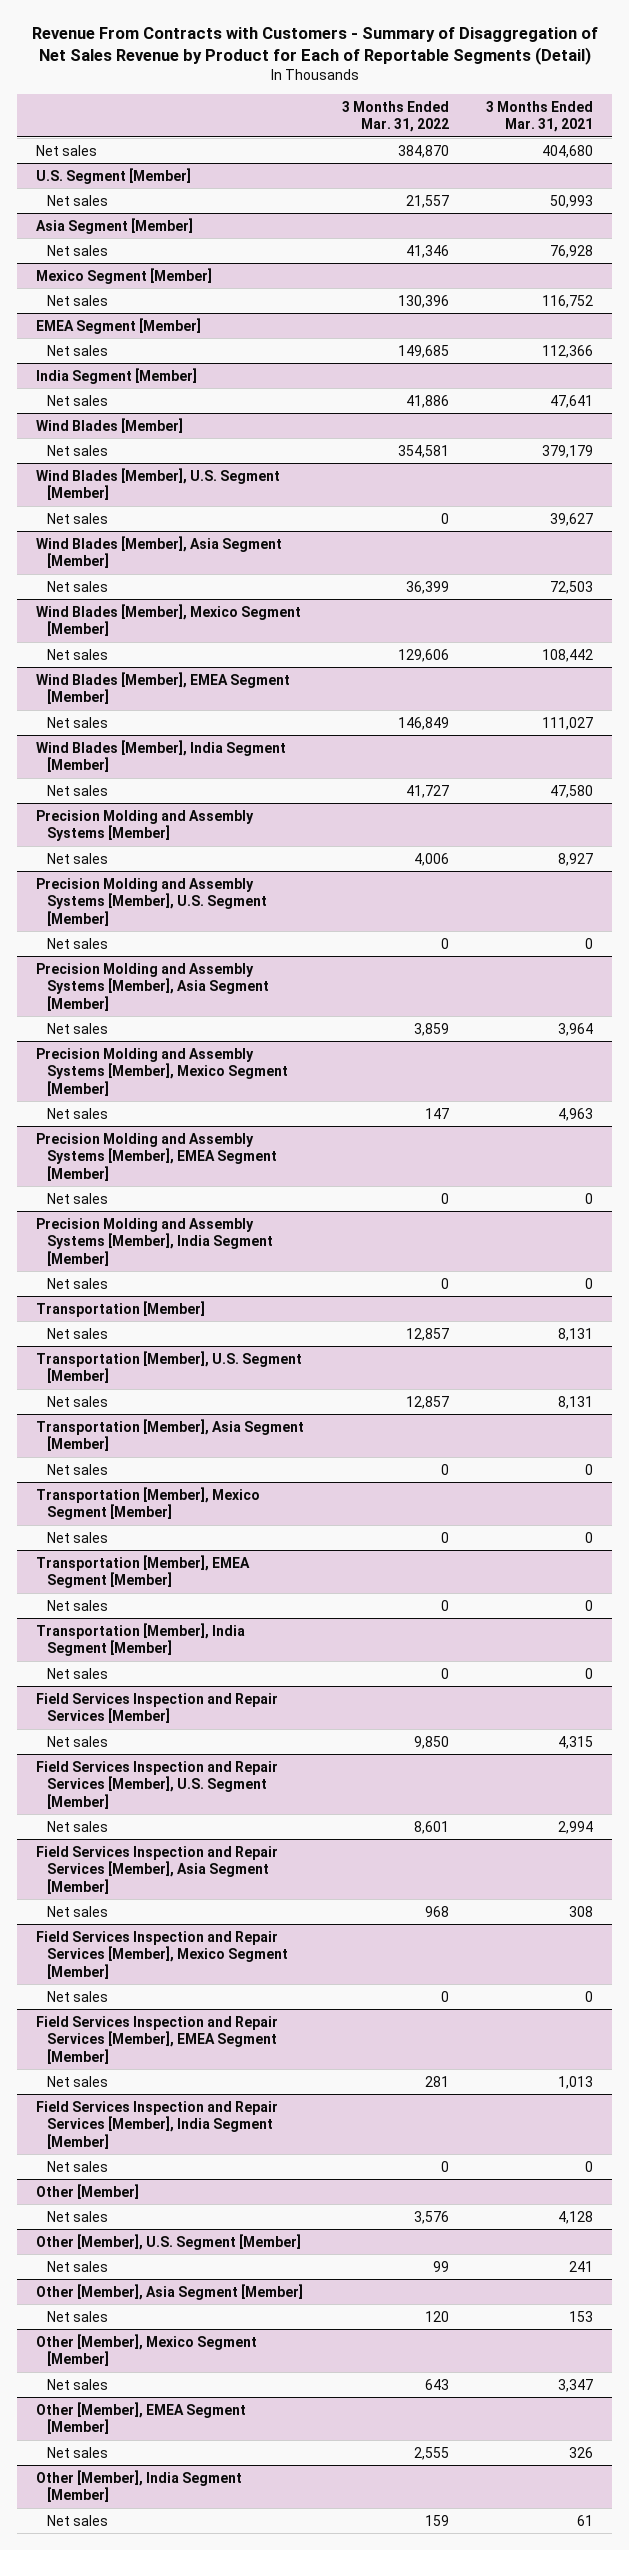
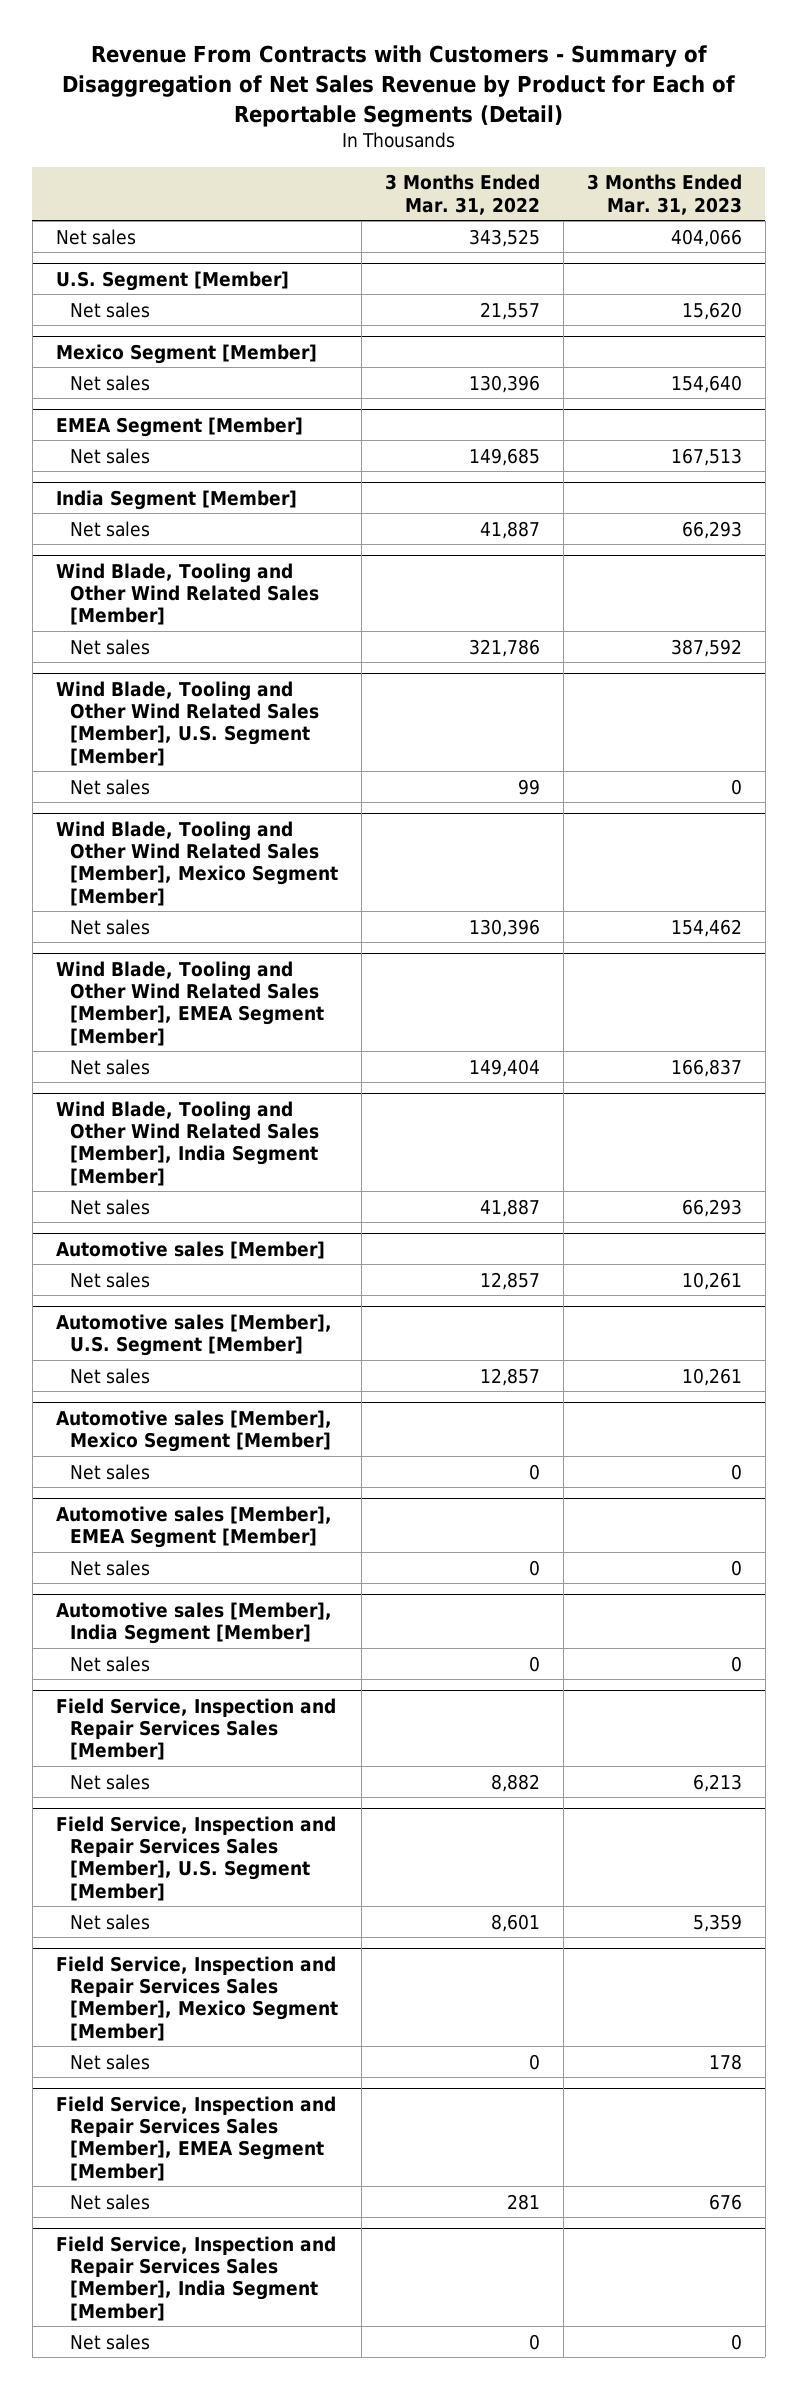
- | 3 Months Ended Mar. 31, 2022 | 3 Months Ended Mar. 31, 2021
+ | 3 Months Ended Mar. 31, 2022 | 3 Months Ended Mar. 31, 2023
- Net sales | 384,870 | 404,680
+ Net sales | 343,525 | 404,066
- Asia Segment [Member]
- Net sales | 41,346 | 76,928
@ India Segment [Member]
- Net sales | 41,886 | 47,641
- Wind Blades [Member]
- Net sales | 354,581 | 379,179
- Wind Blades [Member], U.S. Segment [Member]
- Net sales | 0 | 39,627
- Wind Blades [Member], Asia Segment [Member]
- Net sales | 36,399 | 72,503
- Wind Blades [Member], Mexico Segment [Member]
- Net sales | 129,606 | 108,442
- Wind Blades [Member], EMEA Segment [Member]
- Net sales | 146,849 | 111,027
- Wind Blades [Member], India Segment [Member]
- Net sales | 41,727 | 47,580
- Precision Molding and Assembly Systems [Member]
- Net sales | 4,006 | 8,927
- Precision Molding and Assembly Systems [Member], U.S. Segment [Member]
- Net sales | 0 | 0
- Precision Molding and Assembly Systems [Member], Asia Segment [Member]
- Net sales | 3,859 | 3,964
- Precision Molding and Assembly Systems [Member], Mexico Segment [Member]
- Net sales | 147 | 4,963
- Precision Molding and Assembly Systems [Member], EMEA Segment [Member]
- Net sales | 0 | 0
- Precision Molding and Assembly Systems [Member], India Segment [Member]
- Net sales | 0 | 0
- Transportation [Member]
@ India Segment [Member]
+ Net sales | 41,887 | 66,293
+ Wind Blade, Tooling and Other Wind Related Sales [Member]
+ Net sales | 321,786 | 387,592
+ Wind Blade, Tooling and Other Wind Related Sales [Member], U.S. Segment [Member]
+ Net sales | 99 | 0
+ Wind Blade, Tooling and Other Wind Related Sales [Member], Mexico Segment [Member]
+ Net sales | 130,396 | 154,462
+ Wind Blade, Tooling and Other Wind Related Sales [Member], EMEA Segment [Member]
+ Net sales | 149,404 | 166,837
+ Wind Blade, Tooling and Other Wind Related Sales [Member], India Segment [Member]
+ Net sales | 41,887 | 66,293
+ Automotive sales [Member]
- Transportation [Member], U.S. Segment [Member]
+ Automotive sales [Member], U.S. Segment [Member]
- Transportation [Member], Asia Segment [Member]
- Net sales | 0 | 0
- Transportation [Member], Mexico Segment [Member]
+ Automotive sales [Member], Mexico Segment [Member]
- Transportation [Member], EMEA Segment [Member]
+ Automotive sales [Member], EMEA Segment [Member]
- Transportation [Member], India Segment [Member]
+ Automotive sales [Member], India Segment [Member]
- Field Services Inspection and Repair Services [Member]
- Net sales | 9,850 | 4,315
- Field Services Inspection and Repair Services [Member], U.S. Segment [Member]
+ Field Service, Inspection and Repair Services Sales [Member]
+ Net sales | 8,882 | 6,213
+ Field Service, Inspection and Repair Services Sales [Member], U.S. Segment [Member]
- Field Services Inspection and Repair Services [Member], Asia Segment [Member]
- Net sales | 968 | 308
- Field Services Inspection and Repair Services [Member], Mexico Segment [Member]
+ Field Service, Inspection and Repair Services Sales [Member], Mexico Segment [Member]
- Field Services Inspection and Repair Services [Member], EMEA Segment [Member]
+ Field Service, Inspection and Repair Services Sales [Member], EMEA Segment [Member]
- Field Services Inspection and Repair Services [Member], India Segment [Member]
+ Field Service, Inspection and Repair Services Sales [Member], India Segment [Member]
- Other [Member]
- Net sales | 3,576 | 4,128
- Other [Member], U.S. Segment [Member]
- Net sales | 99 | 241
- Other [Member], Asia Segment [Member]
- Net sales | 120 | 153
- Other [Member], Mexico Segment [Member]
- Net sales | 643 | 3,347
- Other [Member], EMEA Segment [Member]
- Net sales | 2,555 | 326
- Other [Member], India Segment [Member]
- Net sales | 159 | 61

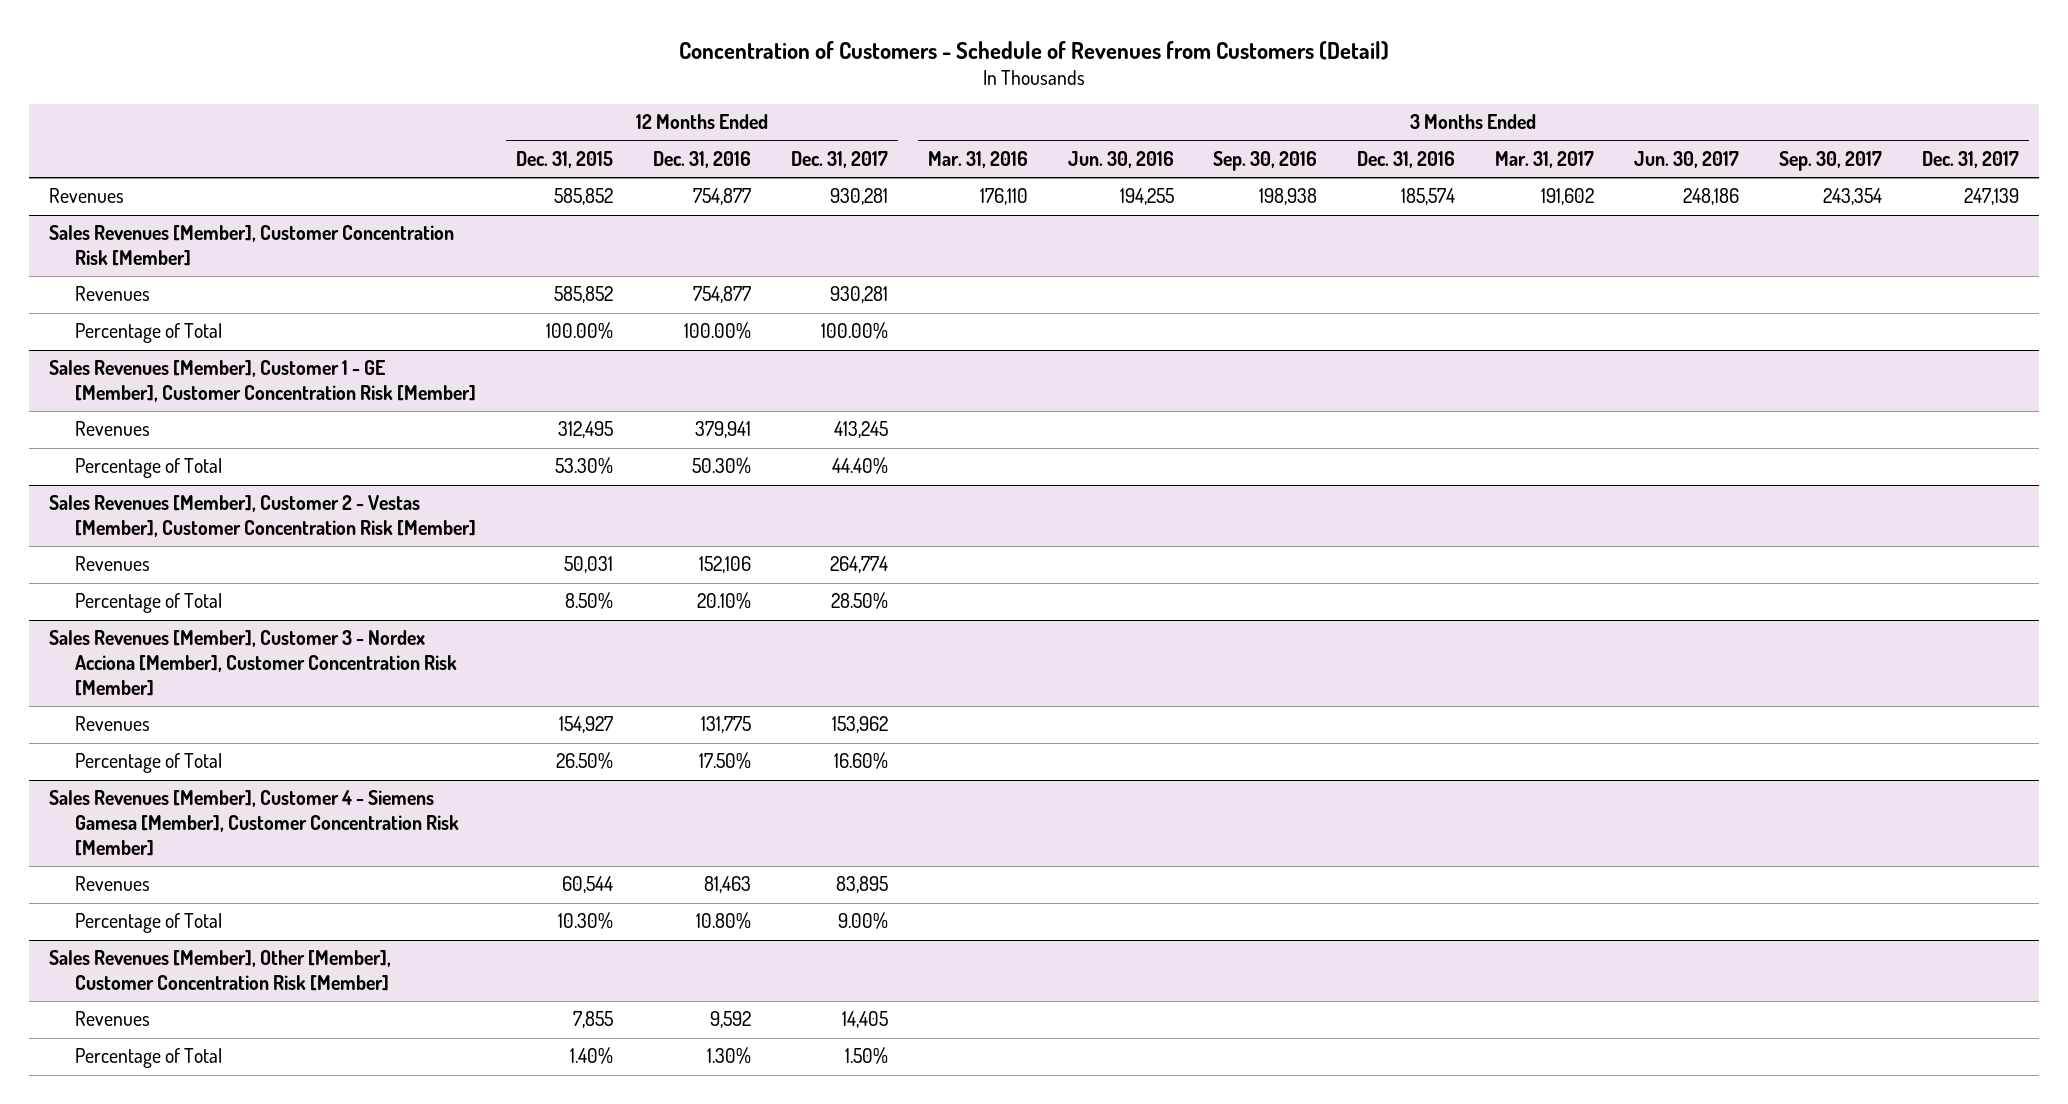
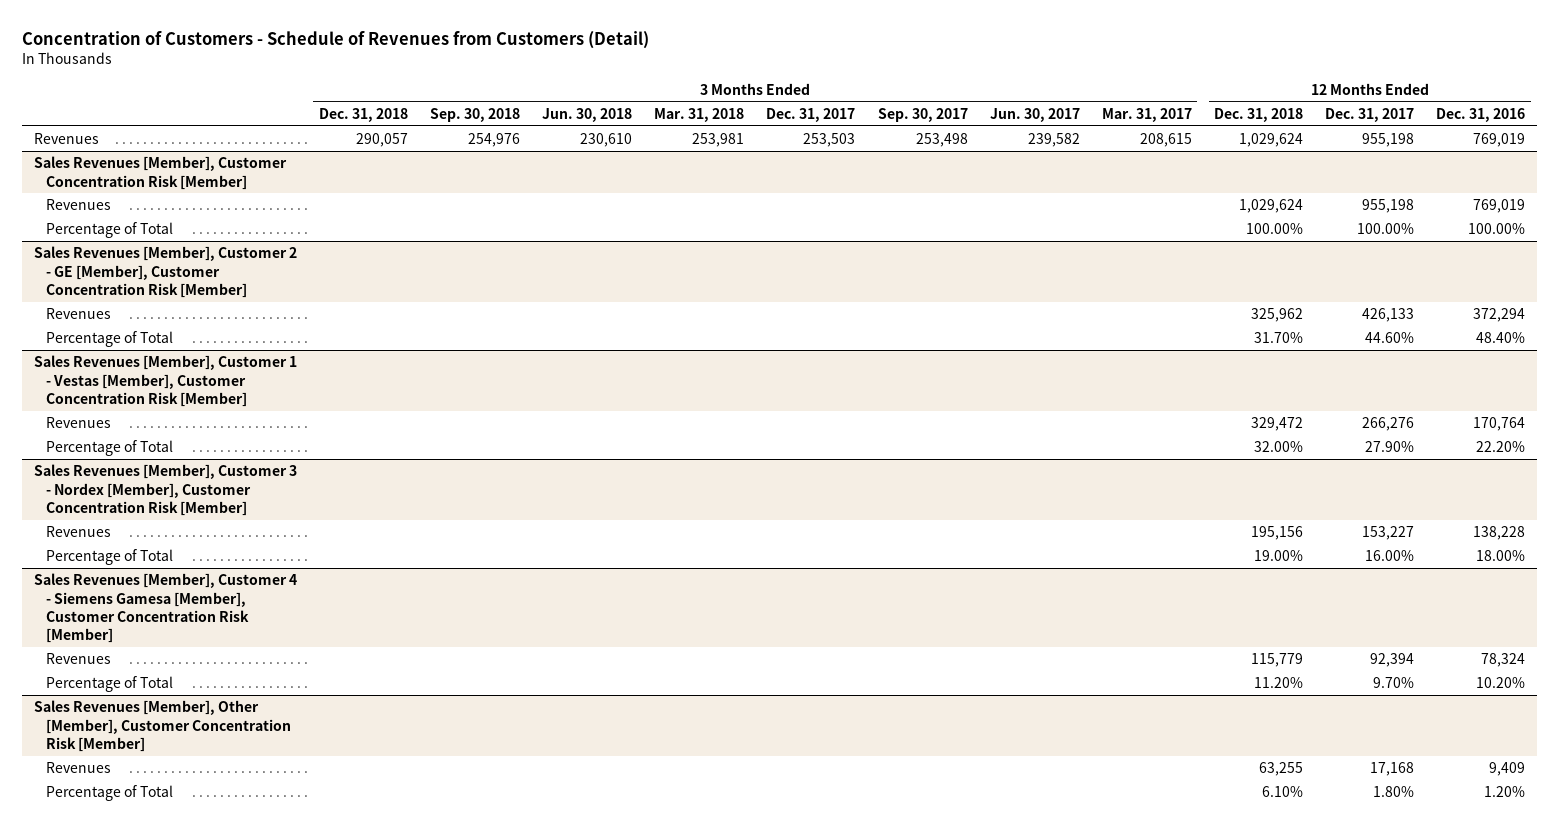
- | 12 Months Ended Dec. 31, 2015 | 12 Months Ended Dec. 31, 2016 | 12 Months Ended Dec. 31, 2017 | 3 Months Ended Mar. 31, 2016 | 3 Months Ended Jun. 30, 2016 | 3 Months Ended Sep. 30, 2016 | 3 Months Ended Dec. 31, 2016 | 3 Months Ended Mar. 31, 2017 | 3 Months Ended Jun. 30, 2017 | 3 Months Ended Sep. 30, 2017 | 3 Months Ended Dec. 31, 2017
+ | 3 Months Ended Dec. 31, 2018 | 3 Months Ended Sep. 30, 2018 | 3 Months Ended Jun. 30, 2018 | 3 Months Ended Mar. 31, 2018 | 3 Months Ended Dec. 31, 2017 | 3 Months Ended Sep. 30, 2017 | 3 Months Ended Jun. 30, 2017 | 3 Months Ended Mar. 31, 2017 | 12 Months Ended Dec. 31, 2018 | 12 Months Ended Dec. 31, 2017 | 12 Months Ended Dec. 31, 2016
- Revenues | 585,852 | 754,877 | 930,281 | 176,110 | 194,255 | 198,938 | 185,574 | 191,602 | 248,186 | 243,354 | 247,139
+ Revenues | 290,057 | 254,976 | 230,610 | 253,981 | 253,503 | 253,498 | 239,582 | 208,615 | 1,029,624 | 955,198 | 769,019
@ Sales Revenues [Member], Customer Concentration Risk [Member]
- Revenues | 585,852 | 754,877 | 930,281 | | | | | | | |
+ Revenues | | | | | | | | | 1,029,624 | 955,198 | 769,019
- Sales Revenues [Member], Customer 1 - GE [Member], Customer Concentration Risk [Member]
- Revenues | 312,495 | 379,941 | 413,245 | | | | | | | |
- Percentage of Total | 53.30% | 50.30% | 44.40% | | | | | | | |
- Sales Revenues [Member], Customer 2 - Vestas [Member], Customer Concentration Risk [Member]
- Revenues | 50,031 | 152,106 | 264,774 | | | | | | | |
- Percentage of Total | 8.50% | 20.10% | 28.50% | | | | | | | |
- Sales Revenues [Member], Customer 3 - Nordex Acciona [Member], Customer Concentration Risk [Member]
- Revenues | 154,927 | 131,775 | 153,962 | | | | | | | |
- Percentage of Total | 26.50% | 17.50% | 16.60% | | | | | | | |
+ Sales Revenues [Member], Customer 2 - GE [Member], Customer Concentration Risk [Member]
+ Revenues | | | | | | | | | 325,962 | 426,133 | 372,294
+ Percentage of Total | | | | | | | | | 31.70% | 44.60% | 48.40%
+ Sales Revenues [Member], Customer 1 - Vestas [Member], Customer Concentration Risk [Member]
+ Revenues | | | | | | | | | 329,472 | 266,276 | 170,764
+ Percentage of Total | | | | | | | | | 32.00% | 27.90% | 22.20%
+ Sales Revenues [Member], Customer 3 - Nordex [Member], Customer Concentration Risk [Member]
+ Revenues | | | | | | | | | 195,156 | 153,227 | 138,228
+ Percentage of Total | | | | | | | | | 19.00% | 16.00% | 18.00%
@ Sales Revenues [Member], Customer 4 - Siemens Gamesa [Member], Customer Concentration Risk [Member]
- Revenues | 60,544 | 81,463 | 83,895 | | | | | | | |
- Percentage of Total | 10.30% | 10.80% | 9.00% | | | | | | | |
+ Revenues | | | | | | | | | 115,779 | 92,394 | 78,324
+ Percentage of Total | | | | | | | | | 11.20% | 9.70% | 10.20%
@ Sales Revenues [Member], Other [Member], Customer Concentration Risk [Member]
- Revenues | 7,855 | 9,592 | 14,405 | | | | | | | |
- Percentage of Total | 1.40% | 1.30% | 1.50% | | | | | | | |
+ Revenues | | | | | | | | | 63,255 | 17,168 | 9,409
+ Percentage of Total | | | | | | | | | 6.10% | 1.80% | 1.20%

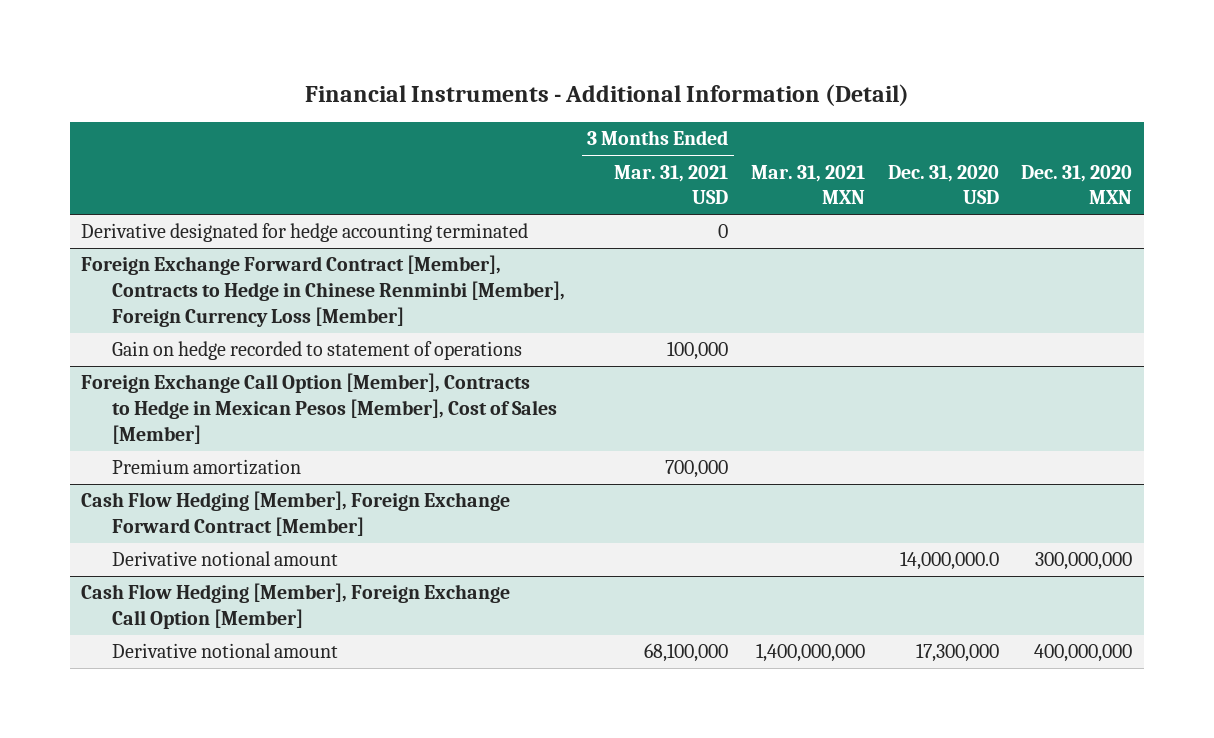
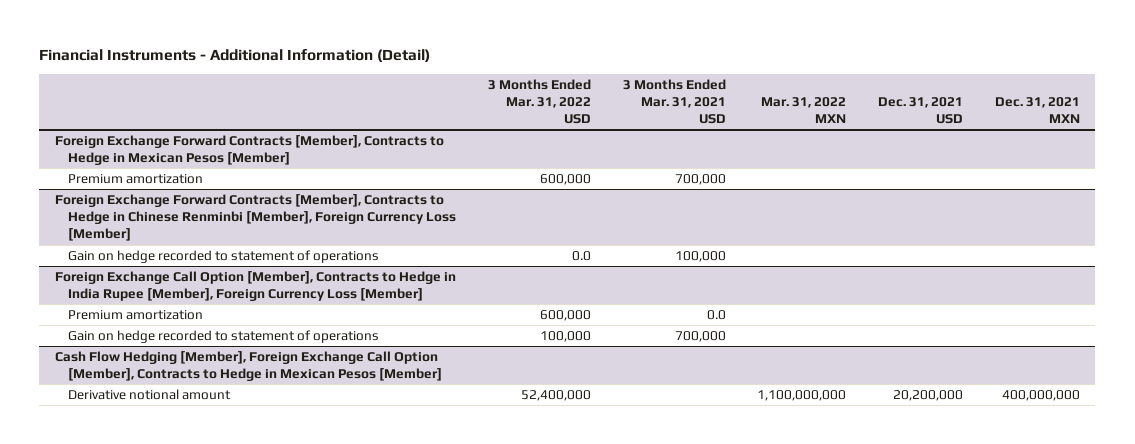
- | 3 Months Ended Mar. 31, 2021 USD | Mar. 31, 2021 MXN | Dec. 31, 2020 USD | Dec. 31, 2020 MXN
+ | 3 Months Ended Mar. 31, 2022 USD | 3 Months Ended Mar. 31, 2021 USD | Mar. 31, 2022 MXN | Dec. 31, 2021 USD | Dec. 31, 2021 MXN
- Derivative designated for hedge accounting terminated | 0 | | |
- Foreign Exchange Forward Contract [Member], Contracts to Hedge in Chinese Renminbi [Member], Foreign Currency Loss [Member]
- Gain on hedge recorded to statement of operations | 100,000 | | |
- Foreign Exchange Call Option [Member], Contracts to Hedge in Mexican Pesos [Member], Cost of Sales [Member]
+ Foreign Exchange Forward Contracts [Member], Contracts to Hedge in Mexican Pesos [Member]
- Cash Flow Hedging [Member], Foreign Exchange Forward Contract [Member]
+ Foreign Exchange Forward Contracts [Member], Contracts to Hedge in Chinese Renminbi [Member], Foreign Currency Loss [Member]
+ Gain on hedge recorded to statement of operations | 0.0 | 100,000 | | |
+ Foreign Exchange Call Option [Member], Contracts to Hedge in India Rupee [Member], Foreign Currency Loss [Member]
+ Premium amortization | 600,000 | 0.0 | | |
+ Gain on hedge recorded to statement of operations | 100,000 | 700,000 | | |
+ Cash Flow Hedging [Member], Foreign Exchange Call Option [Member], Contracts to Hedge in Mexican Pesos [Member]
- Cash Flow Hedging [Member], Foreign Exchange Call Option [Member]
- Derivative notional amount | 68,100,000 | 1,400,000,000 | 17,300,000 | 400,000,000

